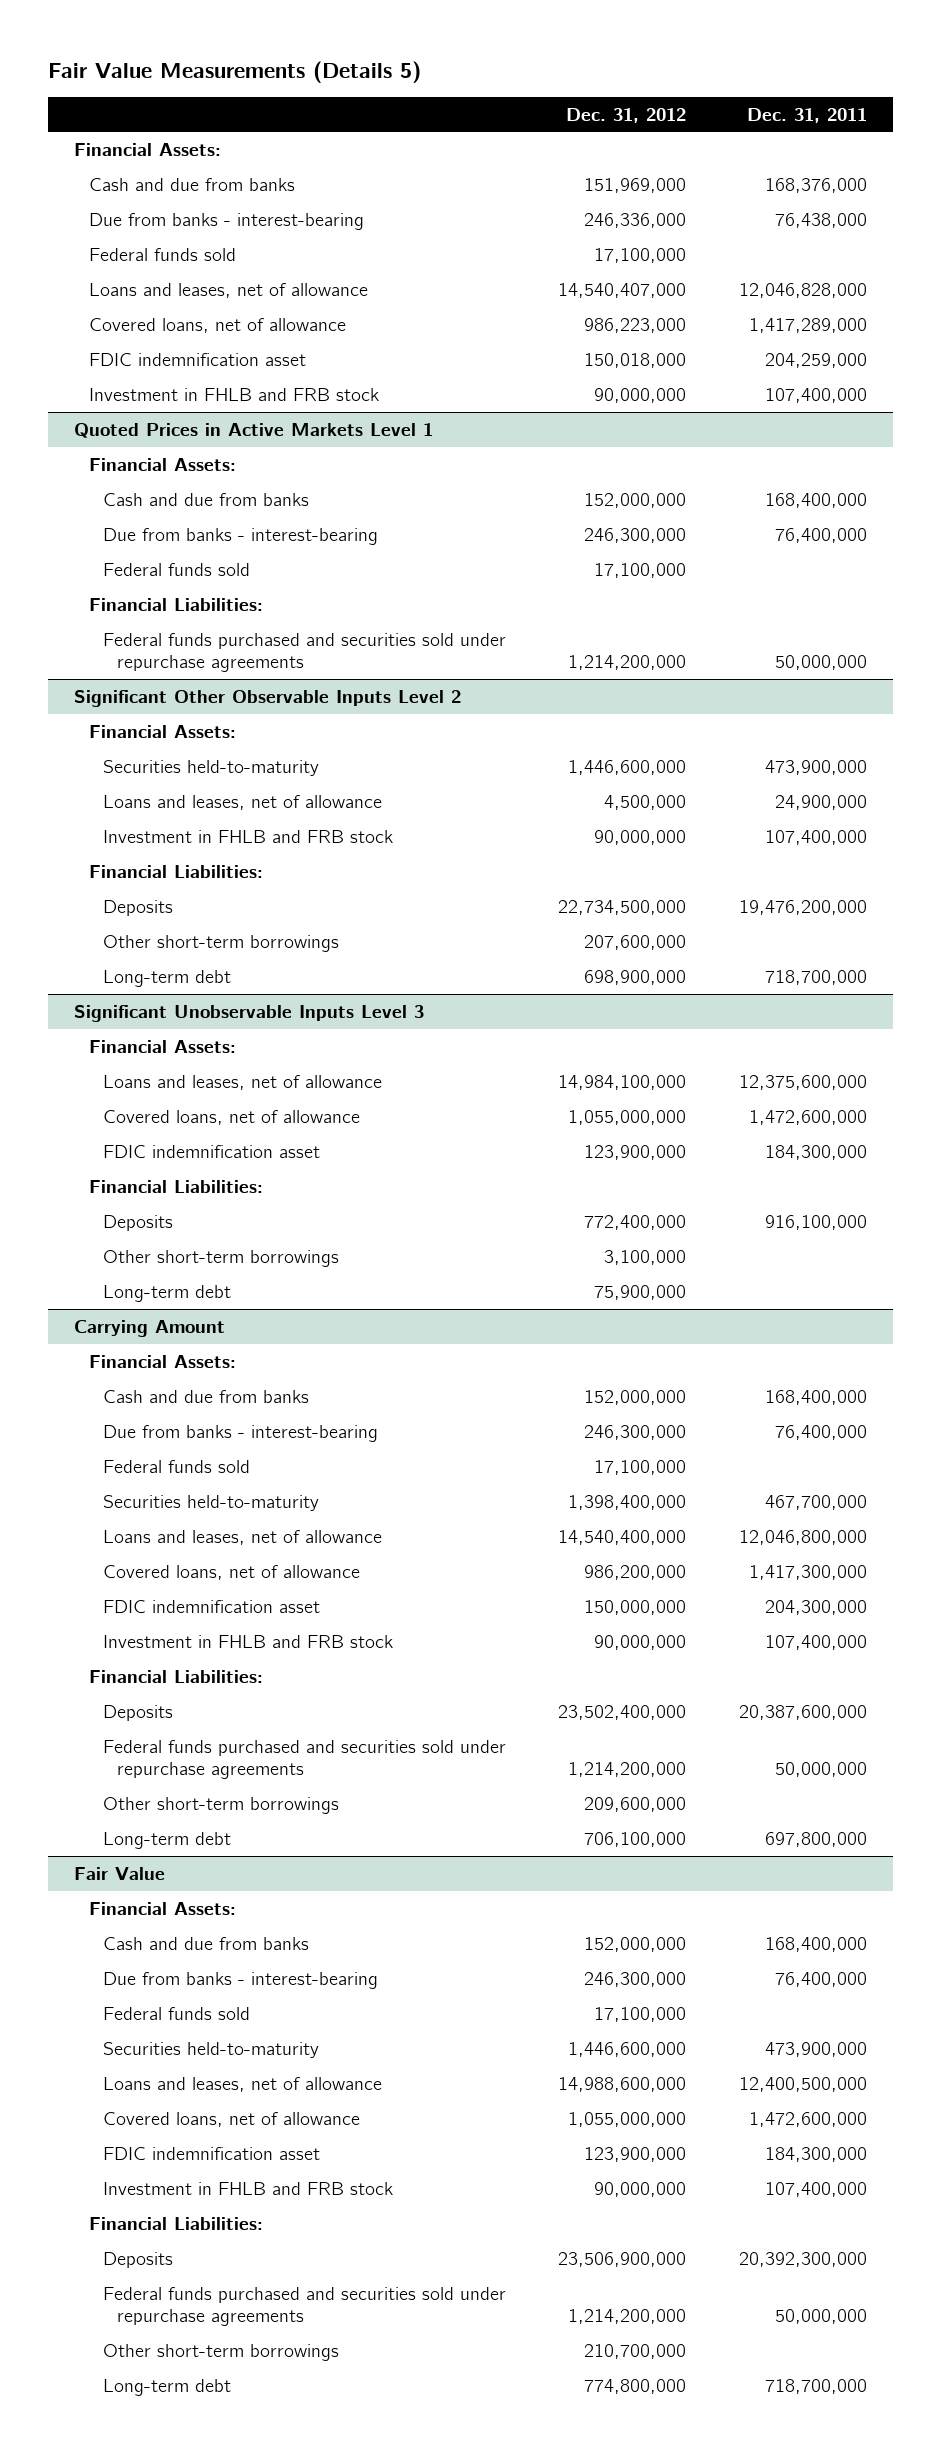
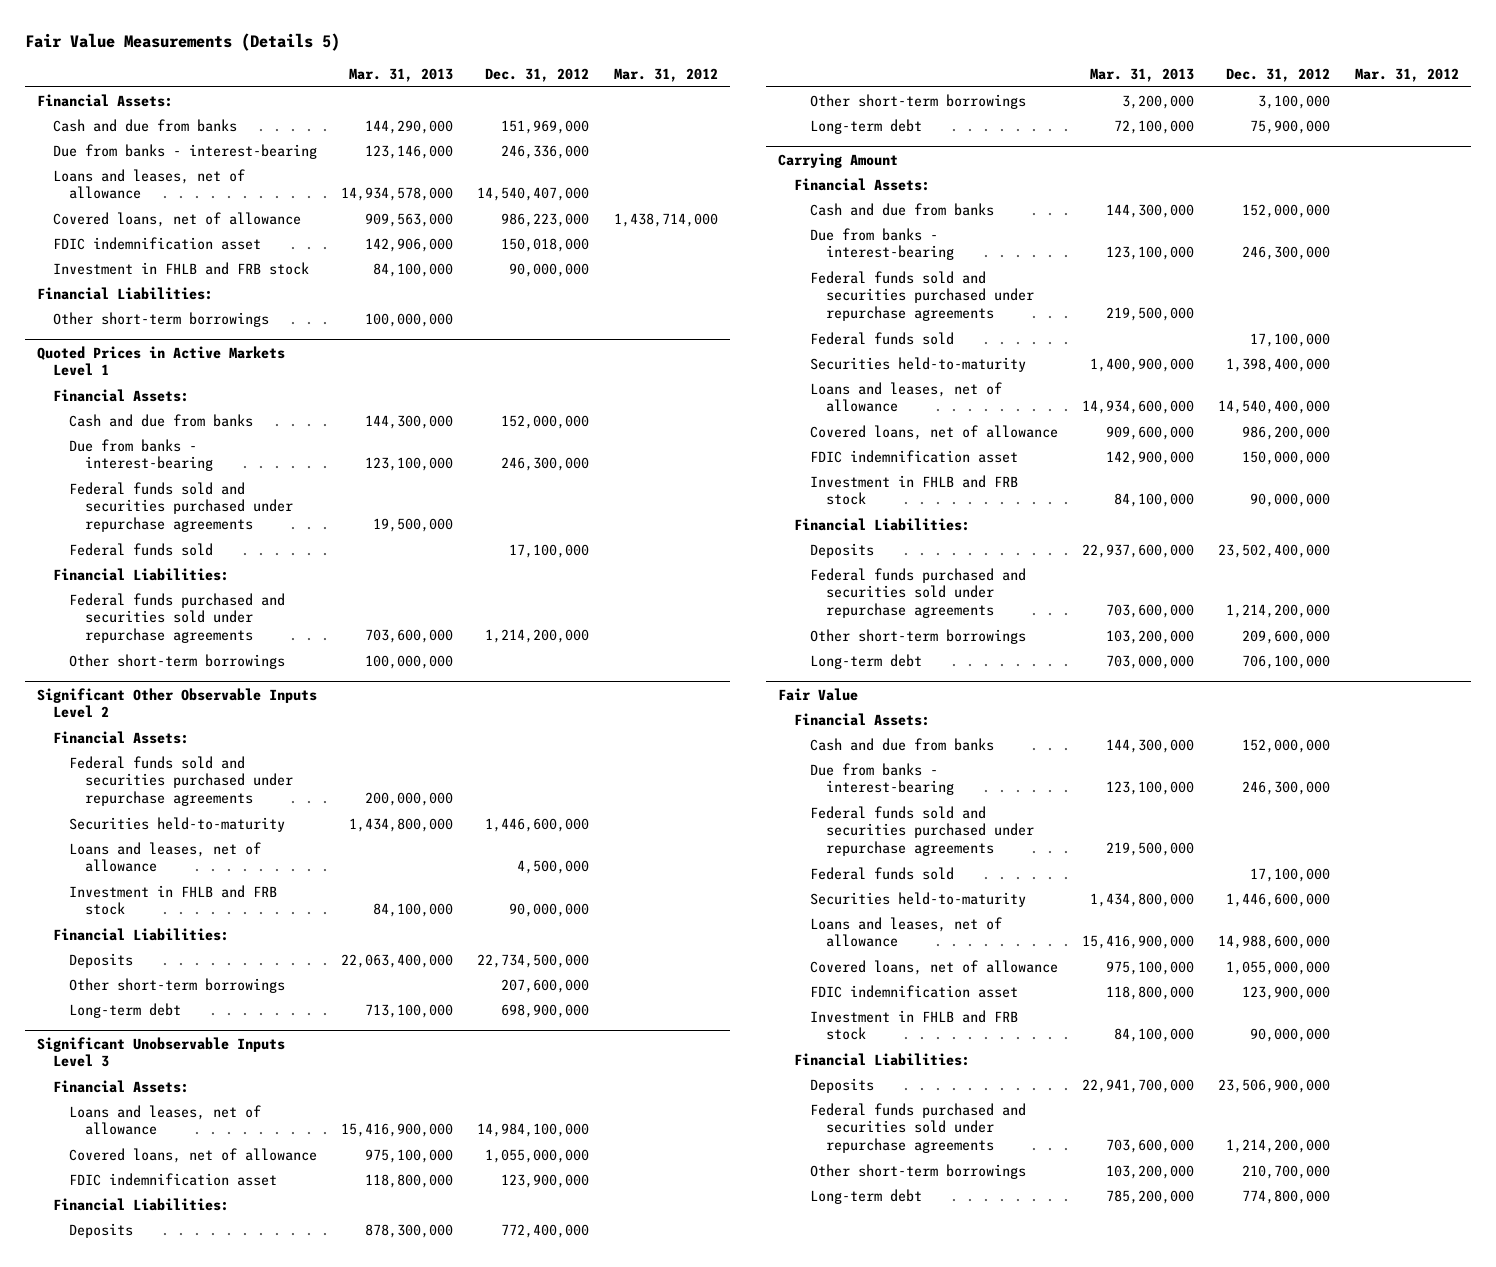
- | Dec. 31, 2012 | Dec. 31, 2011
+ | Mar. 31, 2013 | Dec. 31, 2012 | Mar. 31, 2012
- Federal funds sold | 17,100,000 |
+ Financial Liabilities:
+ Other short-term borrowings | 100,000,000 | |
@ Quoted Prices in Active Markets Level 1
+ Federal funds sold and securities purchased under repurchase agreements | 19,500,000 | |
+ Other short-term borrowings | 100,000,000 | |
@ Significant Other Observable Inputs Level 2
+ Federal funds sold and securities purchased under repurchase agreements | 200,000,000 | |
@ Carrying Amount
+ Federal funds sold and securities purchased under repurchase agreements | 219,500,000 | |
@ Fair Value
+ Federal funds sold and securities purchased under repurchase agreements | 219,500,000 | |

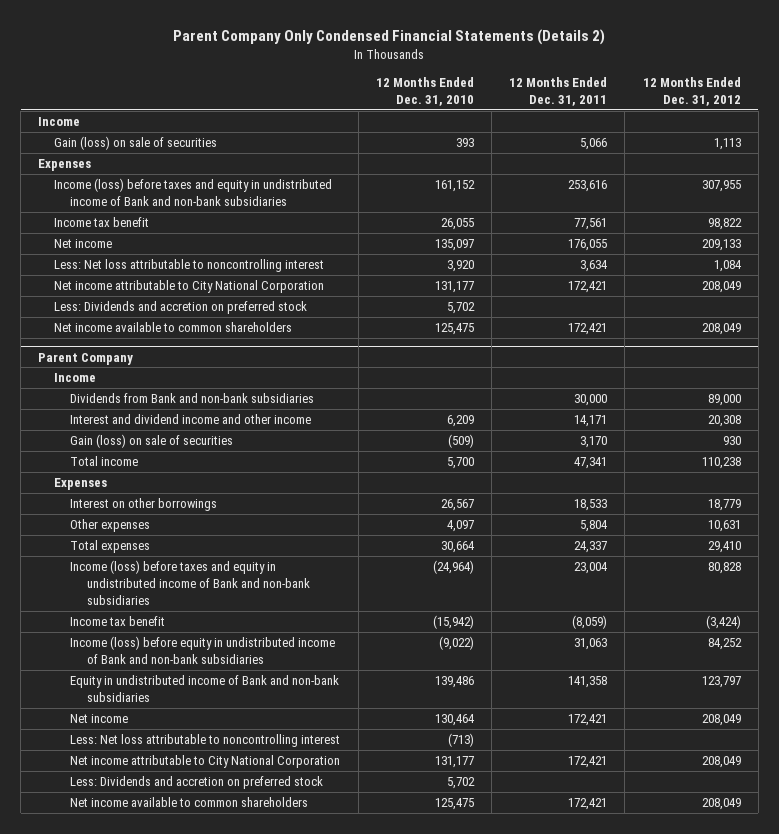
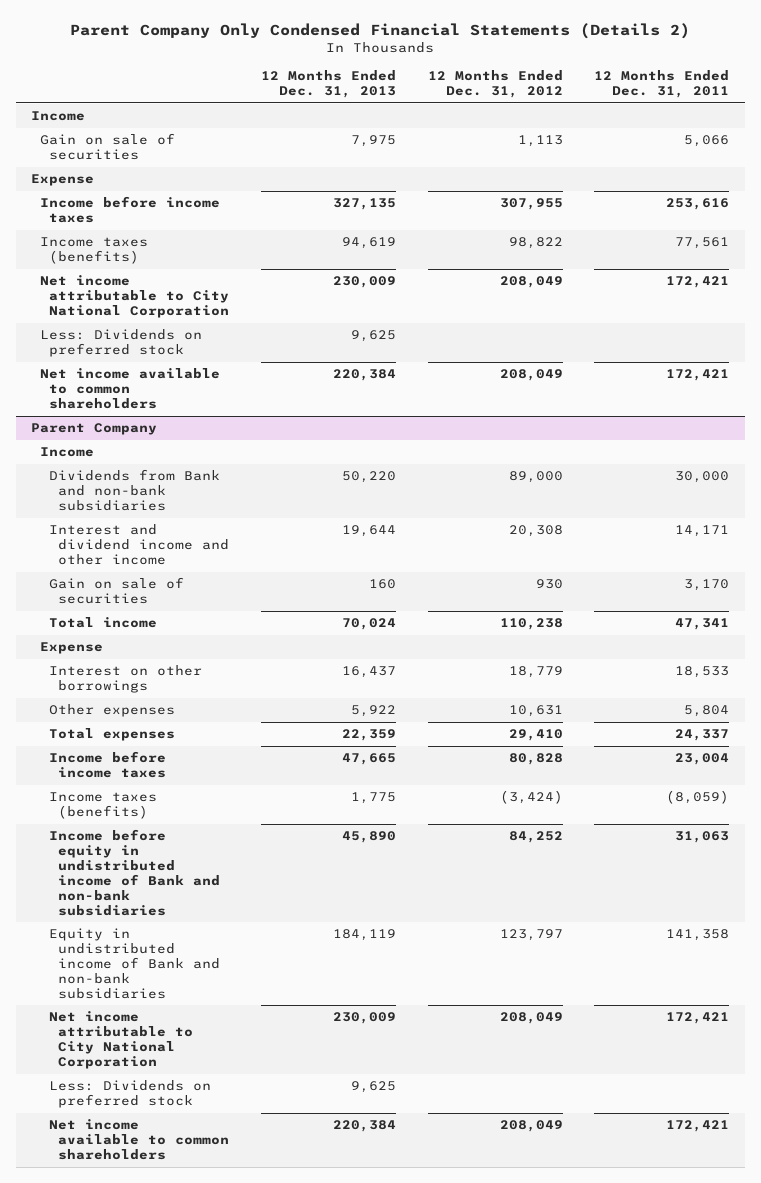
- | 12 Months Ended Dec. 31, 2010 | 12 Months Ended Dec. 31, 2011 | 12 Months Ended Dec. 31, 2012
+ | 12 Months Ended Dec. 31, 2013 | 12 Months Ended Dec. 31, 2012 | 12 Months Ended Dec. 31, 2011
- Gain (loss) on sale of securities | 393 | 5,066 | 1,113
- Expenses
- Income (loss) before taxes and equity in undistributed income of Bank and non-bank subsidiaries | 161,152 | 253,616 | 307,955
- Income tax benefit | 26,055 | 77,561 | 98,822
- Net income | 135,097 | 176,055 | 209,133
- Less: Net loss attributable to noncontrolling interest | 3,920 | 3,634 | 1,084
+ Gain on sale of securities | 7,975 | 1,113 | 5,066
+ Expense
+ Income before income taxes | 327,135 | 307,955 | 253,616
+ Income taxes (benefits) | 94,619 | 98,822 | 77,561
- Less: Dividends and accretion on preferred stock | 5,702 | |
+ Less: Dividends on preferred stock | 9,625 | |
@ Parent Company
- Gain (loss) on sale of securities | (509) | 3,170 | 930
+ Gain on sale of securities | 160 | 930 | 3,170
- Expenses
+ Expense
- Income (loss) before taxes and equity in undistributed income of Bank and non-bank subsidiaries | (24,964) | 23,004 | 80,828
- Income tax benefit | (15,942) | (8,059) | (3,424)
- Income (loss) before equity in undistributed income of Bank and non-bank subsidiaries | (9,022) | 31,063 | 84,252
+ Income before income taxes | 47,665 | 80,828 | 23,004
+ Income taxes (benefits) | 1,775 | (3,424) | (8,059)
+ Income before equity in undistributed income of Bank and non-bank subsidiaries | 45,890 | 84,252 | 31,063
- Net income | 130,464 | 172,421 | 208,049
- Less: Net loss attributable to noncontrolling interest | (713) | |
- Less: Dividends and accretion on preferred stock | 5,702 | |
+ Less: Dividends on preferred stock | 9,625 | |

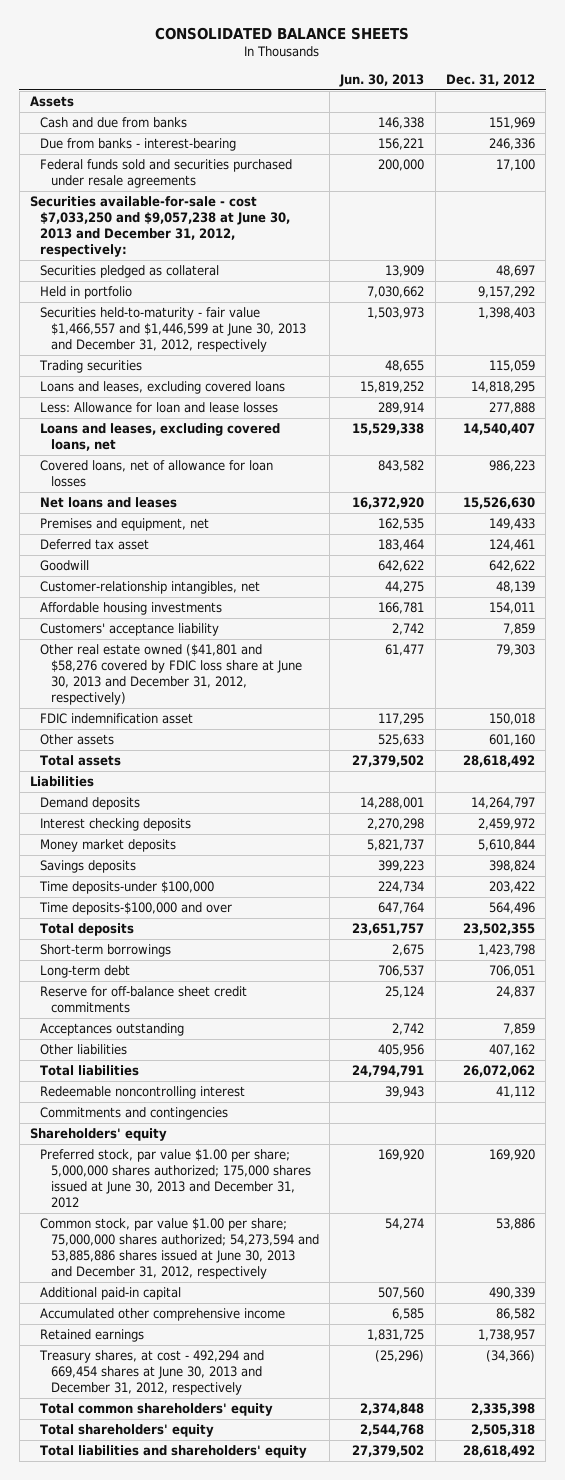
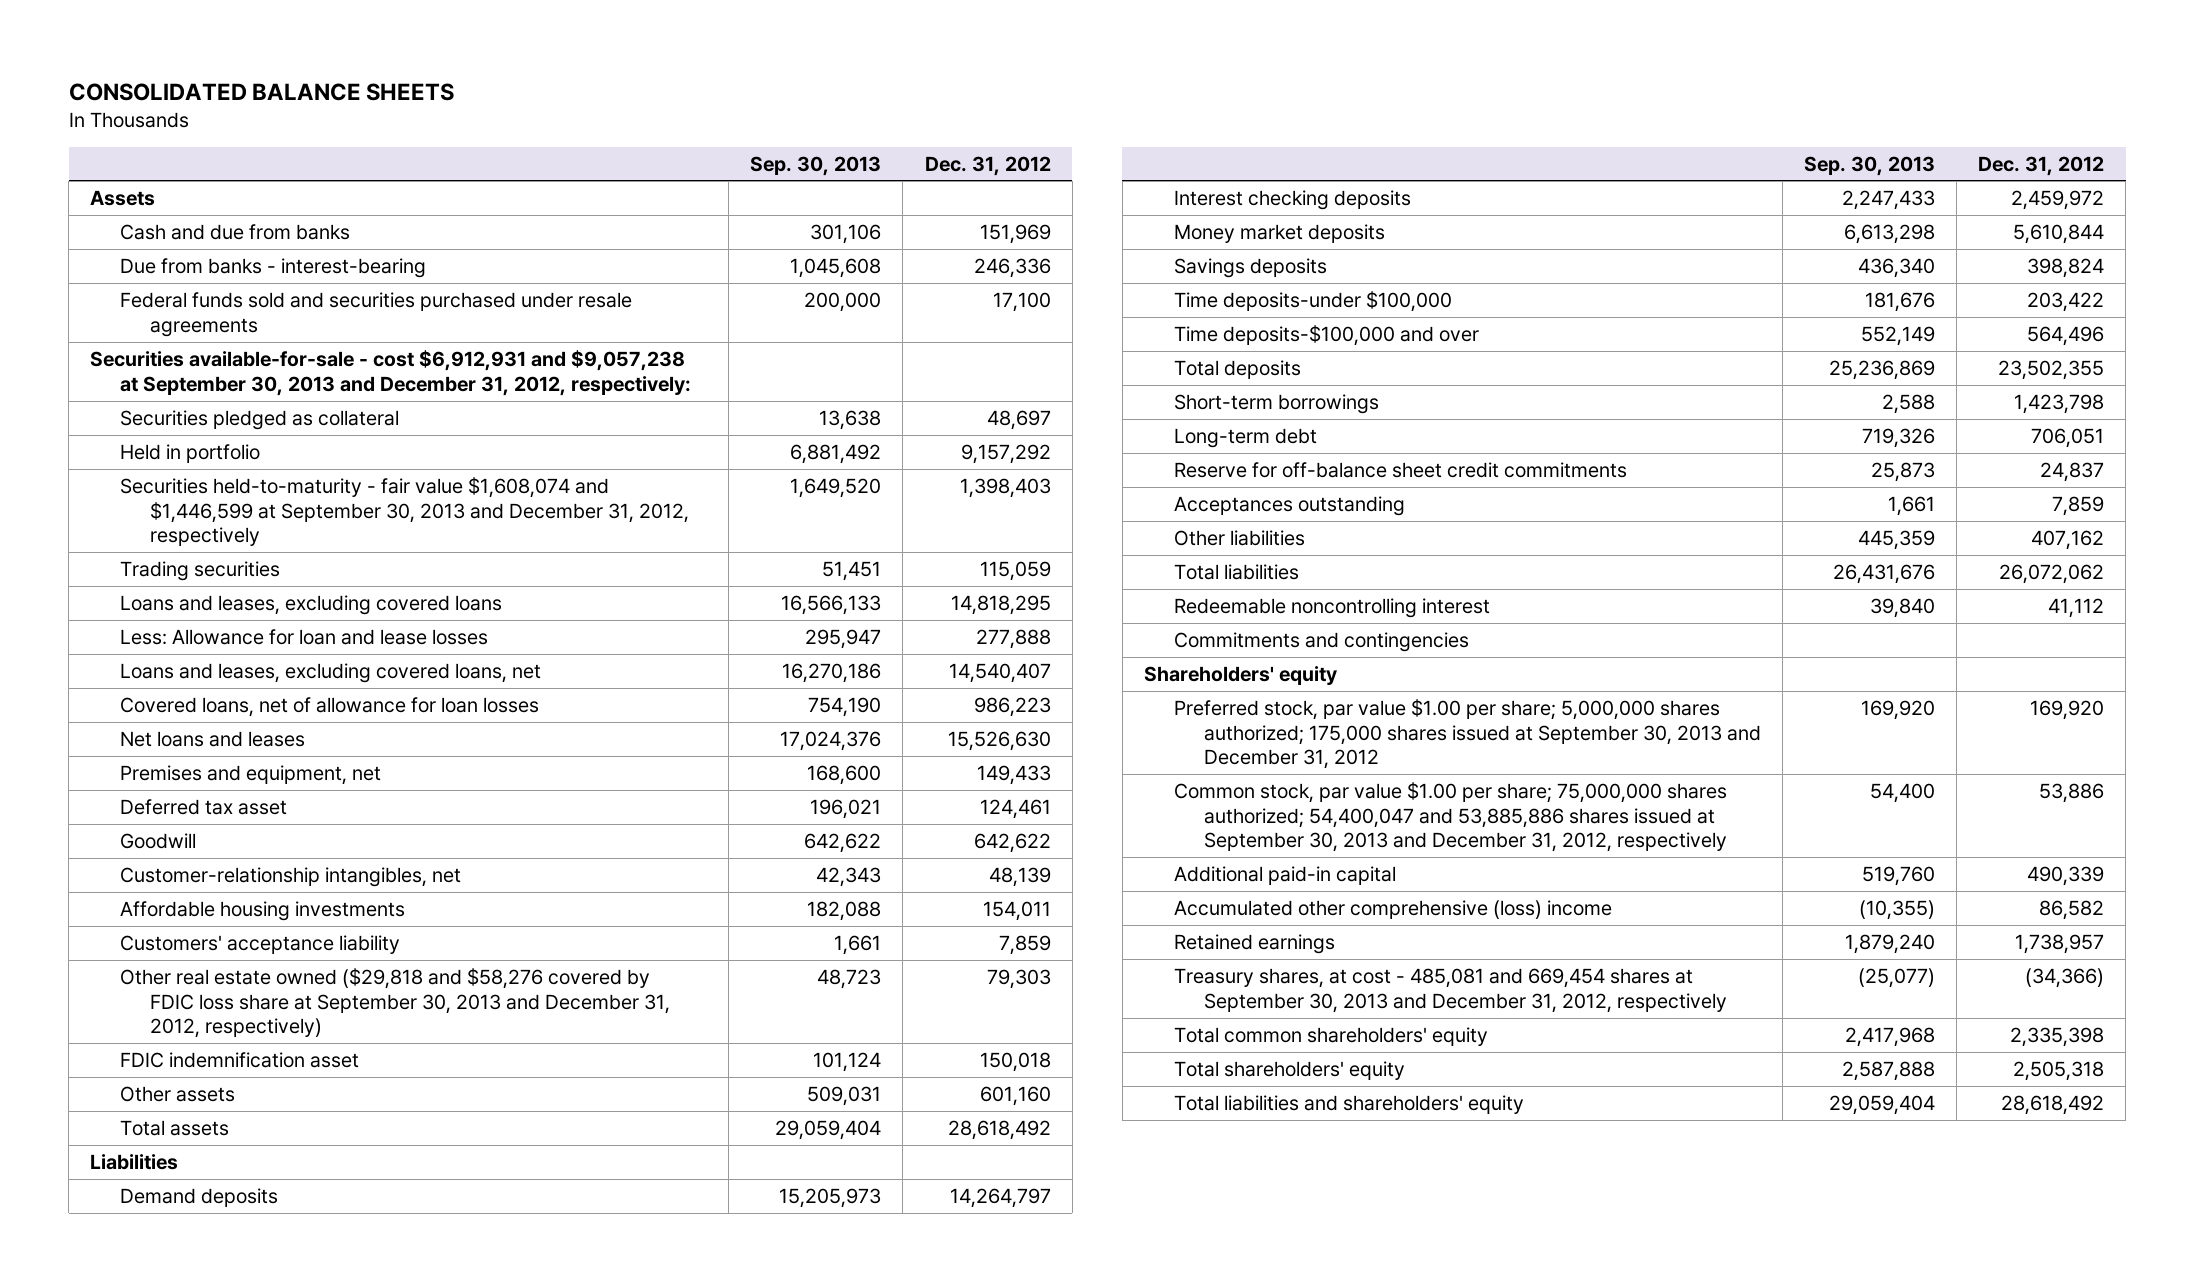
- | Jun. 30, 2013 | Dec. 31, 2012
+ | Sep. 30, 2013 | Dec. 31, 2012
- Securities available-for-sale - cost $7,033,250 and $9,057,238 at June 30, 2013 and December 31, 2012, respectively:
+ Securities available-for-sale - cost $6,912,931 and $9,057,238 at September 30, 2013 and December 31, 2012, respectively:
- Securities held-to-maturity - fair value $1,466,557 and $1,446,599 at June 30, 2013 and December 31, 2012, respectively | 1,503,973 | 1,398,403
+ Securities held-to-maturity - fair value $1,608,074 and $1,446,599 at September 30, 2013 and December 31, 2012, respectively | 1,649,520 | 1,398,403
- Other real estate owned ($41,801 and $58,276 covered by FDIC loss share at June 30, 2013 and December 31, 2012, respectively) | 61,477 | 79,303
+ Other real estate owned ($29,818 and $58,276 covered by FDIC loss share at September 30, 2013 and December 31, 2012, respectively) | 48,723 | 79,303
- Preferred stock, par value $1.00 per share; 5,000,000 shares authorized; 175,000 shares issued at June 30, 2013 and December 31, 2012 | 169,920 | 169,920
- Common stock, par value $1.00 per share; 75,000,000 shares authorized; 54,273,594 and 53,885,886 shares issued at June 30, 2013 and December 31, 2012, respectively | 54,274 | 53,886
+ Preferred stock, par value $1.00 per share; 5,000,000 shares authorized; 175,000 shares issued at September 30, 2013 and December 31, 2012 | 169,920 | 169,920
+ Common stock, par value $1.00 per share; 75,000,000 shares authorized; 54,400,047 and 53,885,886 shares issued at September 30, 2013 and December 31, 2012, respectively | 54,400 | 53,886
- Accumulated other comprehensive income | 6,585 | 86,582
+ Accumulated other comprehensive (loss) income | (10,355) | 86,582
- Treasury shares, at cost - 492,294 and 669,454 shares at June 30, 2013 and December 31, 2012, respectively | (25,296) | (34,366)
+ Treasury shares, at cost - 485,081 and 669,454 shares at September 30, 2013 and December 31, 2012, respectively | (25,077) | (34,366)

